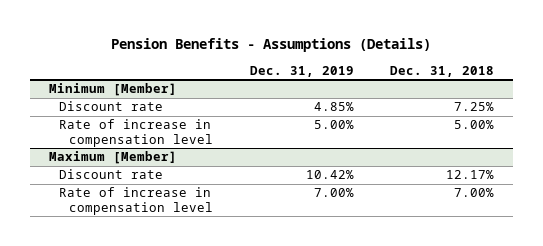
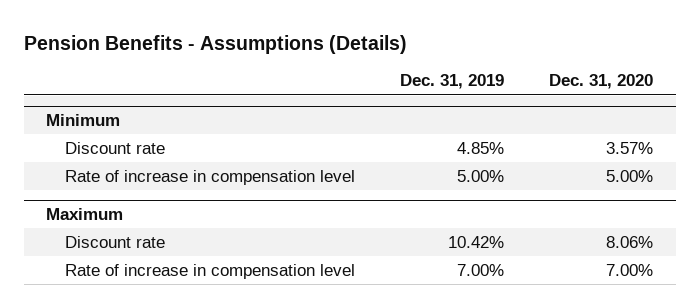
- | Dec. 31, 2019 | Dec. 31, 2018
+ | Dec. 31, 2019 | Dec. 31, 2020
- Minimum [Member]
+ Minimum
- Maximum [Member]
+ Maximum

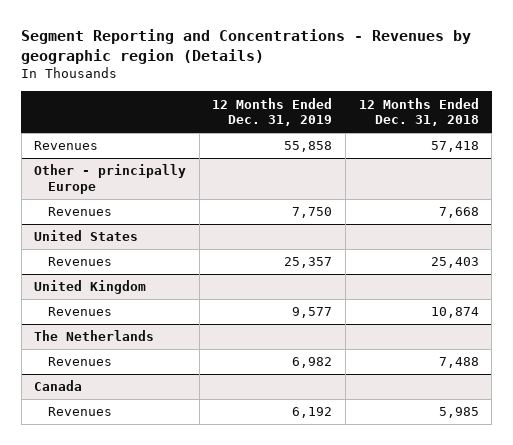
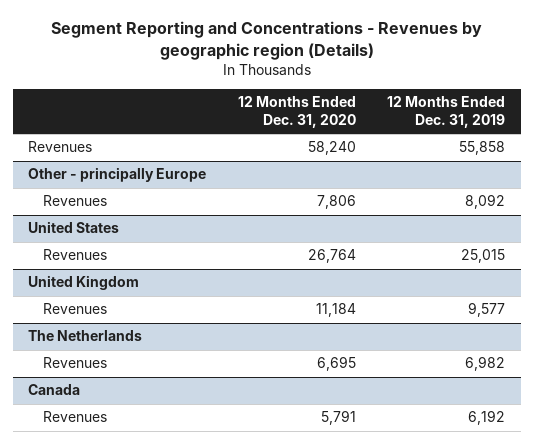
- | 12 Months Ended Dec. 31, 2019 | 12 Months Ended Dec. 31, 2018
+ | 12 Months Ended Dec. 31, 2020 | 12 Months Ended Dec. 31, 2019
@ Other - principally Europe
- Revenues | 7,750 | 7,668
+ Revenues | 7,806 | 8,092
@ United States
- Revenues | 25,357 | 25,403
+ Revenues | 26,764 | 25,015

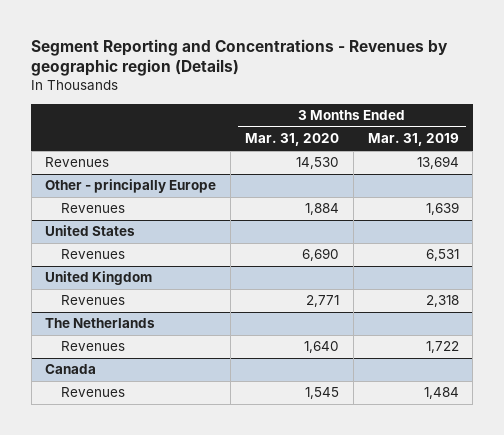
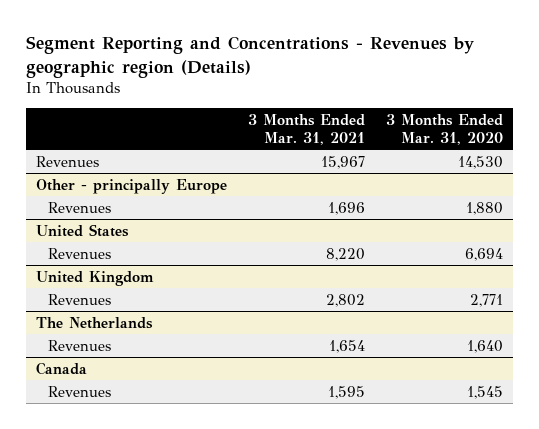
- | 3 Months Ended Mar. 31, 2020 | 3 Months Ended Mar. 31, 2019
+ | 3 Months Ended Mar. 31, 2021 | 3 Months Ended Mar. 31, 2020
@ Other - principally Europe
- Revenues | 1,884 | 1,639
+ Revenues | 1,696 | 1,880
@ United States
- Revenues | 6,690 | 6,531
+ Revenues | 8,220 | 6,694

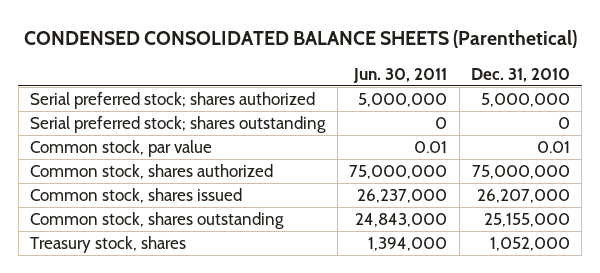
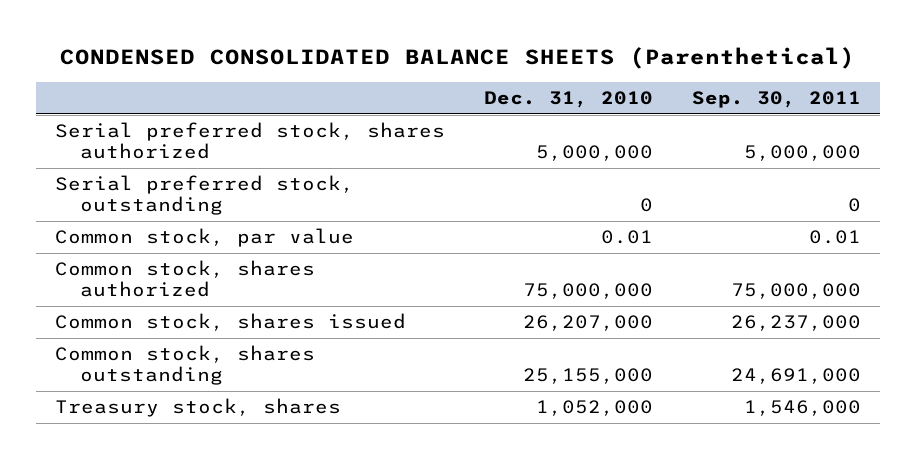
- | Jun. 30, 2011 | Dec. 31, 2010
+ | Dec. 31, 2010 | Sep. 30, 2011
- Serial preferred stock; shares authorized | 5,000,000 | 5,000,000
- Serial preferred stock; shares outstanding | 0 | 0
+ Serial preferred stock, shares authorized | 5,000,000 | 5,000,000
+ Serial preferred stock, outstanding | 0 | 0

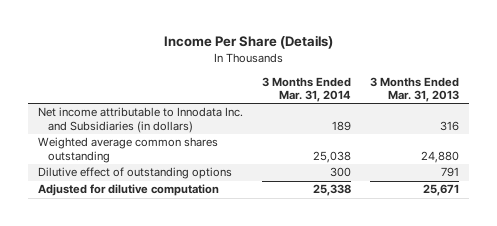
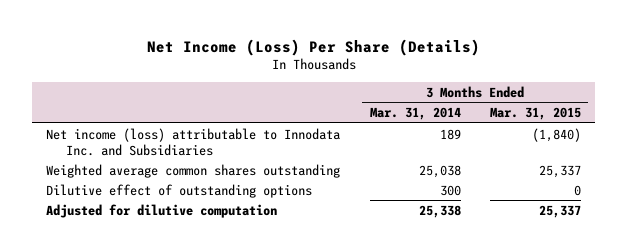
- Income Per Share (Details)
+ Net Income (Loss) Per Share (Details)
- | 3 Months Ended Mar. 31, 2014 | 3 Months Ended Mar. 31, 2013
+ | 3 Months Ended Mar. 31, 2014 | 3 Months Ended Mar. 31, 2015
- Net income attributable to Innodata Inc. and Subsidiaries (in dollars) | 189 | 316
+ Net income (loss) attributable to Innodata Inc. and Subsidiaries | 189 | (1,840)

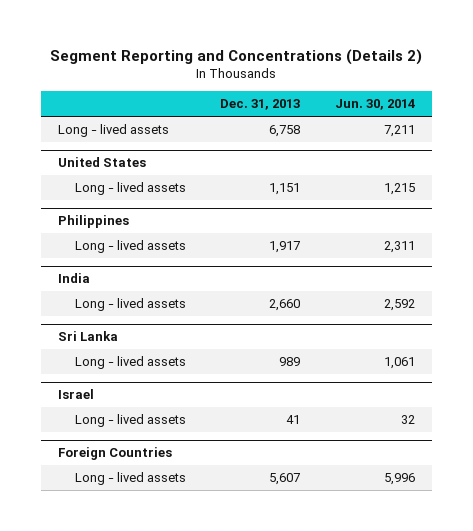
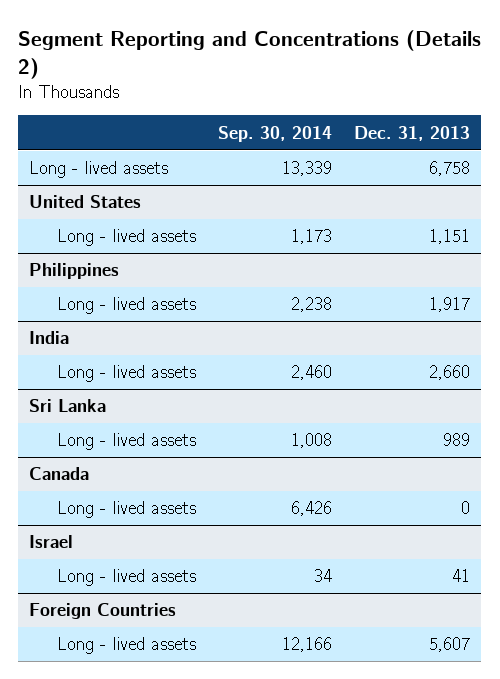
- | Dec. 31, 2013 | Jun. 30, 2014
+ | Sep. 30, 2014 | Dec. 31, 2013
+ Canada
+ Long - lived assets | 6,426 | 0

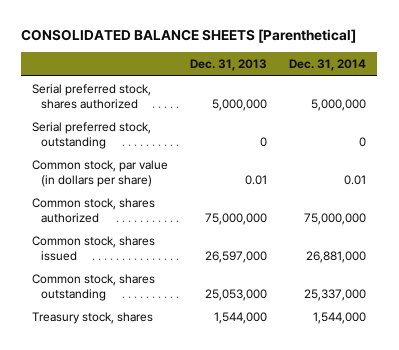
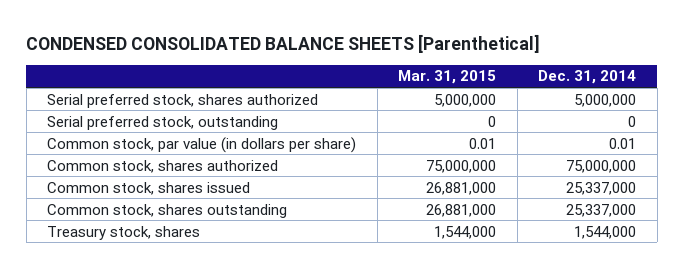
- CONSOLIDATED BALANCE SHEETS [Parenthetical]
+ CONDENSED CONSOLIDATED BALANCE SHEETS [Parenthetical]
- | Dec. 31, 2013 | Dec. 31, 2014
+ | Mar. 31, 2015 | Dec. 31, 2014
- Common stock, shares issued | 26,597,000 | 26,881,000
+ Common stock, shares issued | 26,881,000 | 25,337,000

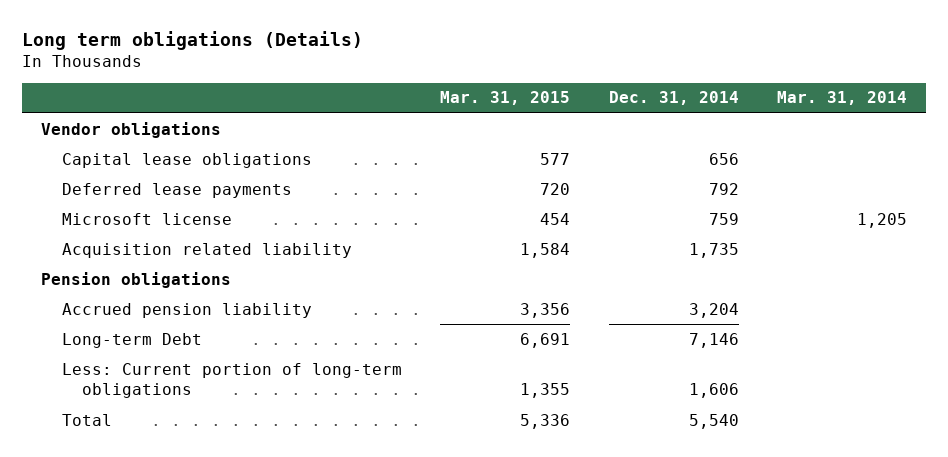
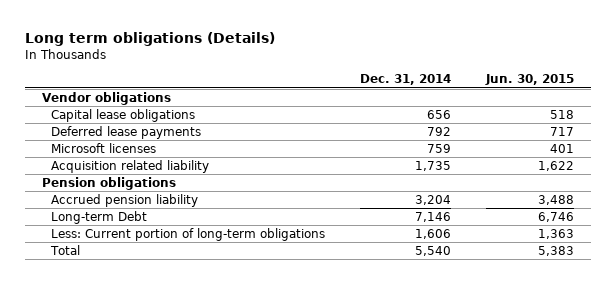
- | Mar. 31, 2015 | Dec. 31, 2014 | Mar. 31, 2014
+ | Dec. 31, 2014 | Jun. 30, 2015
- Microsoft license | 454 | 759 | 1,205
+ Microsoft licenses | 759 | 401

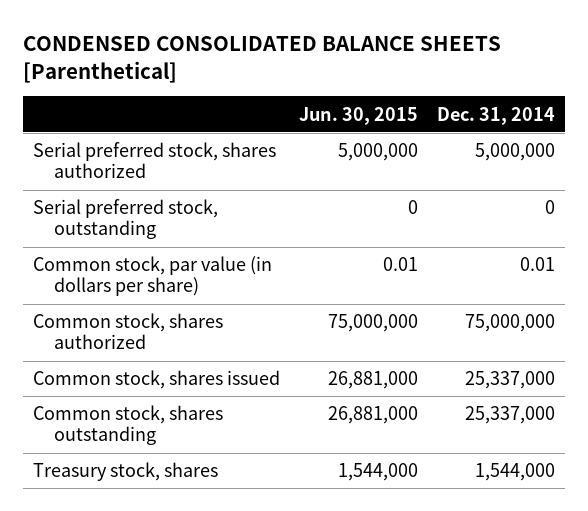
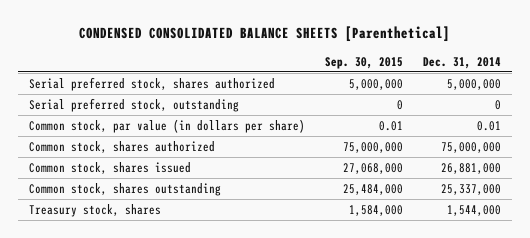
- | Jun. 30, 2015 | Dec. 31, 2014
+ | Sep. 30, 2015 | Dec. 31, 2014
- Common stock, shares issued | 26,881,000 | 25,337,000
+ Common stock, shares issued | 27,068,000 | 26,881,000

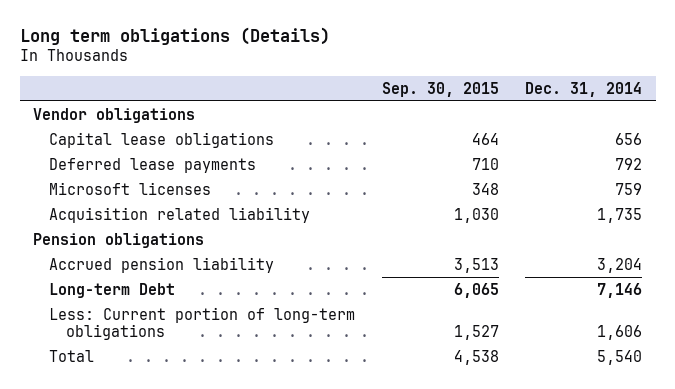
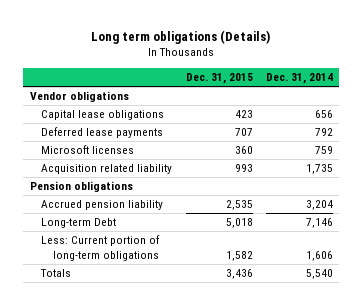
- | Sep. 30, 2015 | Dec. 31, 2014
+ | Dec. 31, 2015 | Dec. 31, 2014
- Total | 4,538 | 5,540
+ Totals | 3,436 | 5,540

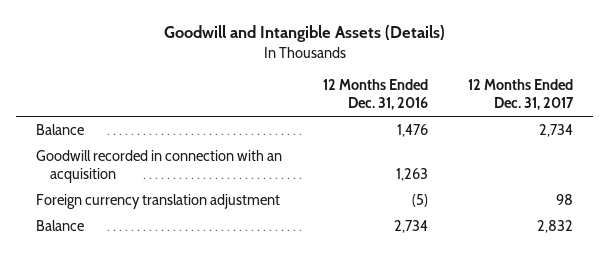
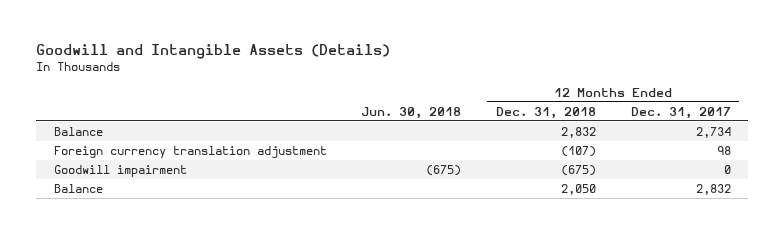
- | 12 Months Ended Dec. 31, 2016 | 12 Months Ended Dec. 31, 2017
+ | Jun. 30, 2018 | 12 Months Ended Dec. 31, 2018 | 12 Months Ended Dec. 31, 2017
- Goodwill recorded in connection with an acquisition | 1,263 |
+ Goodwill impairment | (675) | (675) | 0

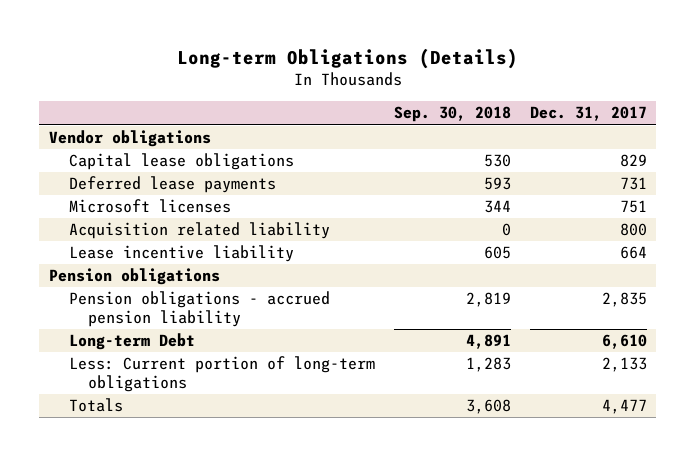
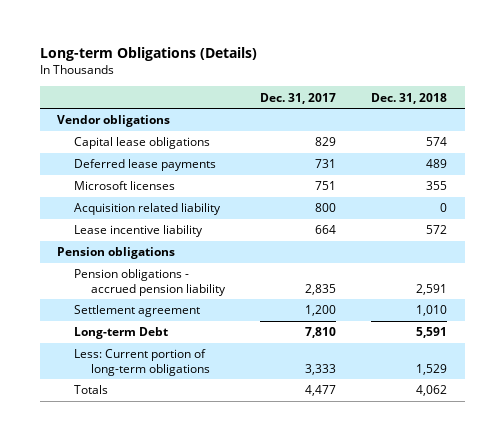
- | Sep. 30, 2018 | Dec. 31, 2017
+ | Dec. 31, 2017 | Dec. 31, 2018
- Long-term Debt | 4,891 | 6,610
- Less: Current portion of long-term obligations | 1,283 | 2,133
+ Settlement agreement | 1,200 | 1,010
+ Long-term Debt | 7,810 | 5,591
+ Less: Current portion of long-term obligations | 3,333 | 1,529

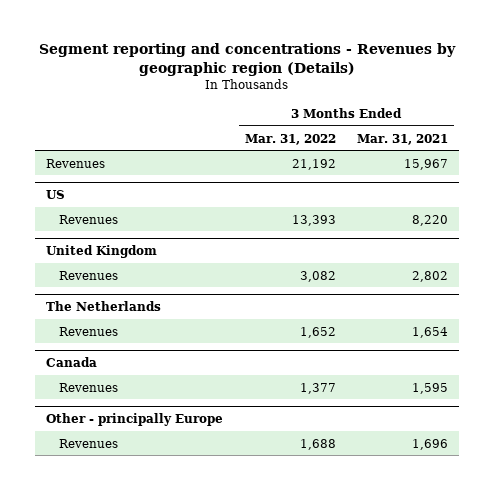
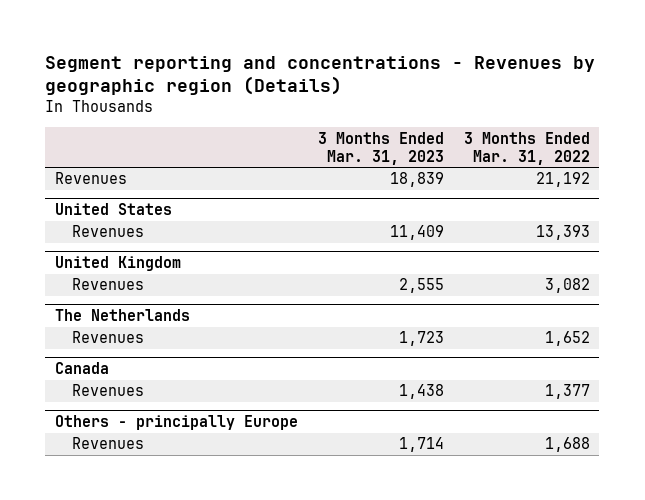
- | 3 Months Ended Mar. 31, 2022 | 3 Months Ended Mar. 31, 2021
+ | 3 Months Ended Mar. 31, 2023 | 3 Months Ended Mar. 31, 2022
- US
+ United States
- Other - principally Europe
+ Others - principally Europe

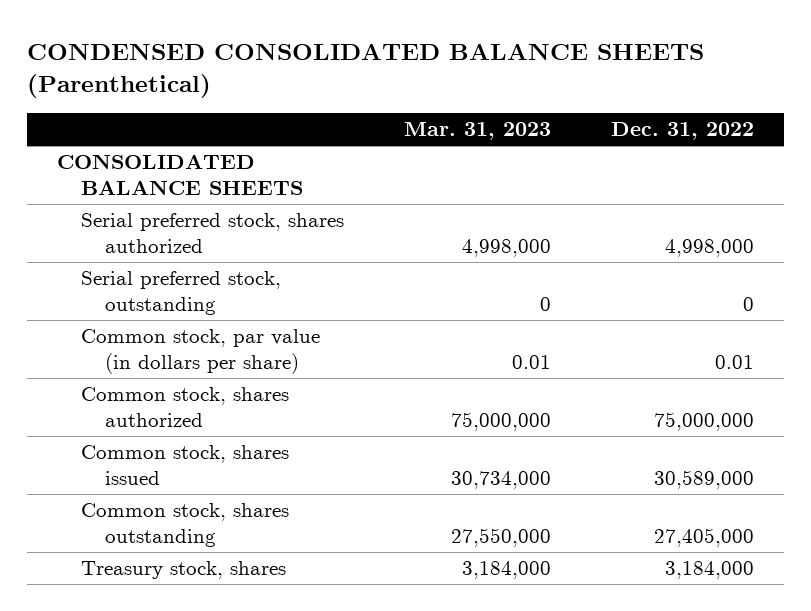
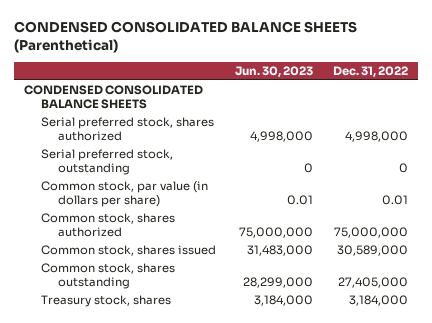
- | Mar. 31, 2023 | Dec. 31, 2022
+ | Jun. 30, 2023 | Dec. 31, 2022
- CONSOLIDATED BALANCE SHEETS
+ CONDENSED CONSOLIDATED BALANCE SHEETS

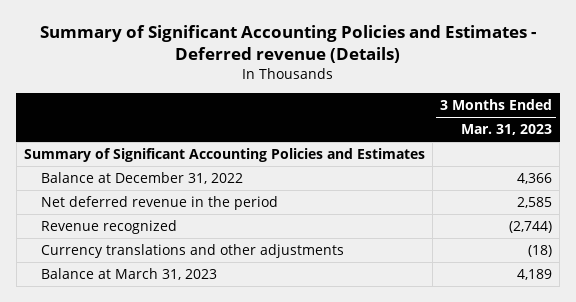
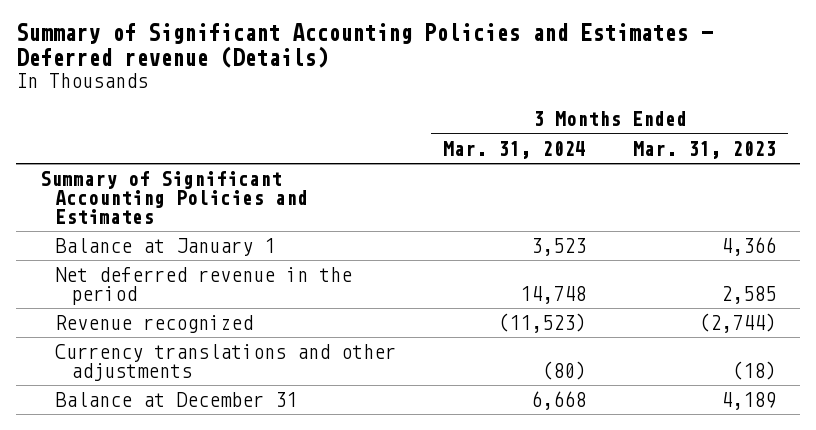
- | 3 Months Ended Mar. 31, 2023
+ | 3 Months Ended Mar. 31, 2024 | 3 Months Ended Mar. 31, 2023
- Balance at December 31, 2022 | 4,366
+ Balance at January 1 | 3,523 | 4,366
- Balance at March 31, 2023 | 4,189
+ Balance at December 31 | 6,668 | 4,189

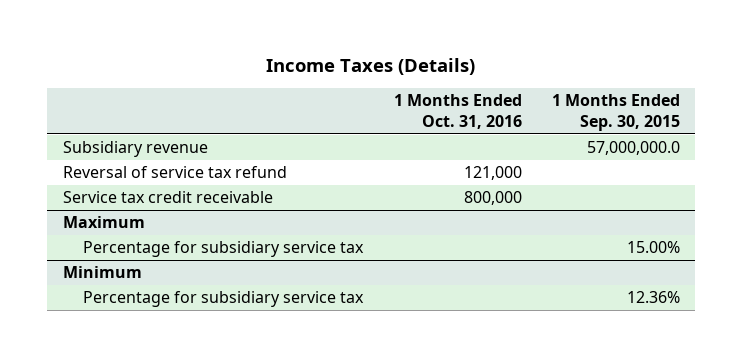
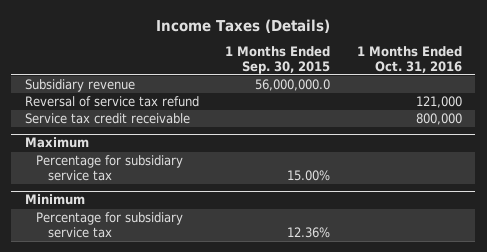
- | 1 Months Ended Oct. 31, 2016 | 1 Months Ended Sep. 30, 2015
+ | 1 Months Ended Sep. 30, 2015 | 1 Months Ended Oct. 31, 2016
- Subsidiary revenue | | 57,000,000.0
+ Subsidiary revenue | 56,000,000.0 |

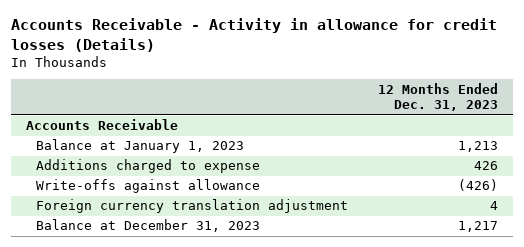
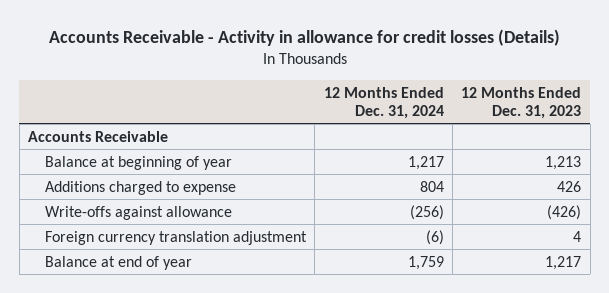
- | 12 Months Ended Dec. 31, 2023
+ | 12 Months Ended Dec. 31, 2024 | 12 Months Ended Dec. 31, 2023
- Balance at January 1, 2023 | 1,213
+ Balance at beginning of year | 1,217 | 1,213
- Balance at December 31, 2023 | 1,217
+ Balance at end of year | 1,759 | 1,217

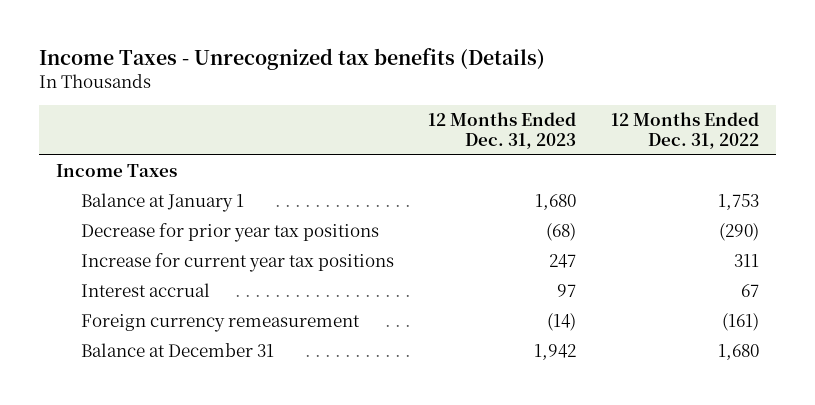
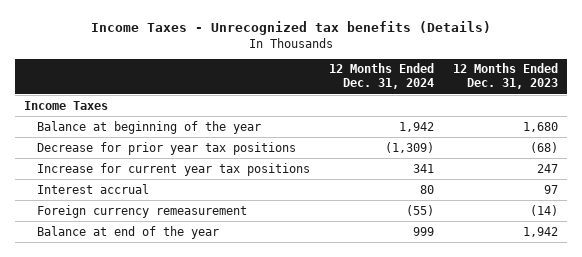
- | 12 Months Ended Dec. 31, 2023 | 12 Months Ended Dec. 31, 2022
+ | 12 Months Ended Dec. 31, 2024 | 12 Months Ended Dec. 31, 2023
- Balance at January 1 | 1,680 | 1,753
+ Balance at beginning of the year | 1,942 | 1,680
- Balance at December 31 | 1,942 | 1,680
+ Balance at end of the year | 999 | 1,942

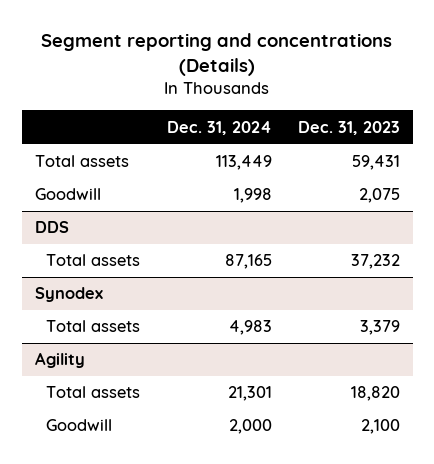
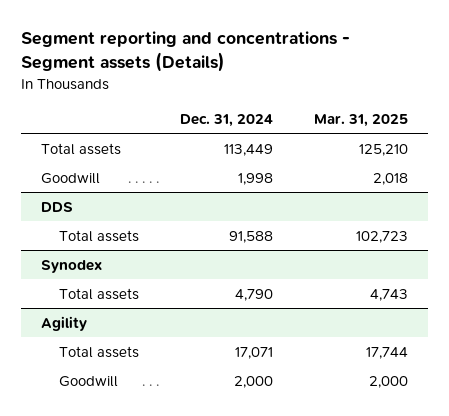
- Segment reporting and concentrations (Details)
+ Segment reporting and concentrations - Segment assets (Details)
- | Dec. 31, 2024 | Dec. 31, 2023
+ | Dec. 31, 2024 | Mar. 31, 2025
@ DDS
- Total assets | 87,165 | 37,232
+ Total assets | 91,588 | 102,723
@ Synodex
- Total assets | 4,983 | 3,379
+ Total assets | 4,790 | 4,743
@ Agility
- Total assets | 21,301 | 18,820
+ Total assets | 17,071 | 17,744

